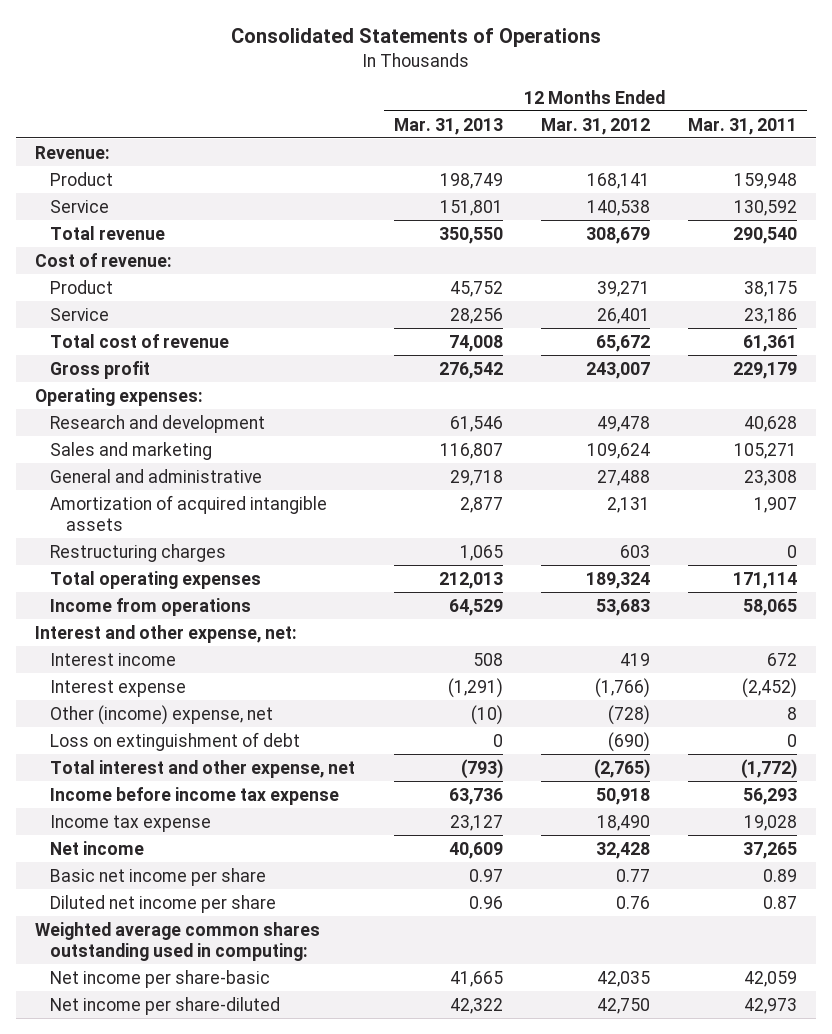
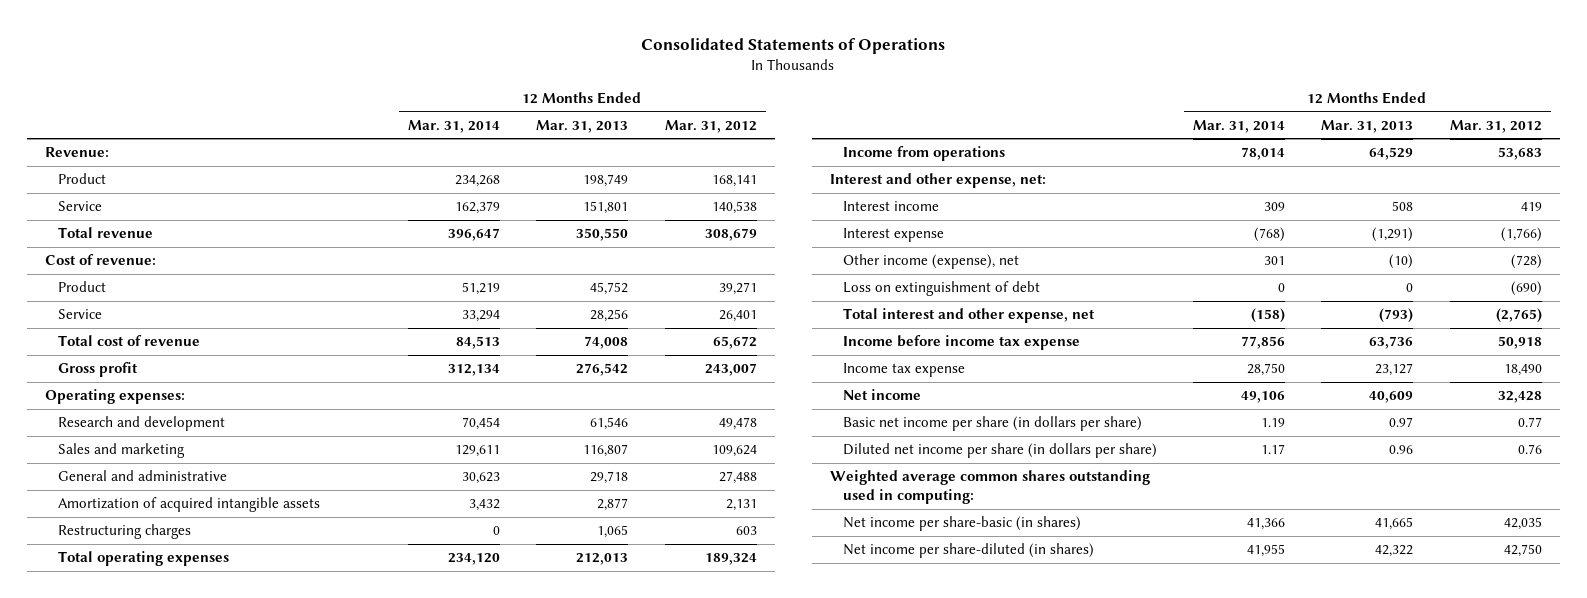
- | 12 Months Ended Mar. 31, 2013 | 12 Months Ended Mar. 31, 2012 | 12 Months Ended Mar. 31, 2011
+ | 12 Months Ended Mar. 31, 2014 | 12 Months Ended Mar. 31, 2013 | 12 Months Ended Mar. 31, 2012
- Other (income) expense, net | (10) | (728) | 8
+ Other income (expense), net | 301 | (10) | (728)
- Basic net income per share | 0.97 | 0.77 | 0.89
- Diluted net income per share | 0.96 | 0.76 | 0.87
+ Basic net income per share (in dollars per share) | 1.19 | 0.97 | 0.77
+ Diluted net income per share (in dollars per share) | 1.17 | 0.96 | 0.76
- Net income per share-basic | 41,665 | 42,035 | 42,059
- Net income per share-diluted | 42,322 | 42,750 | 42,973
+ Net income per share-basic (in shares) | 41,366 | 41,665 | 42,035
+ Net income per share-diluted (in shares) | 41,955 | 42,322 | 42,750

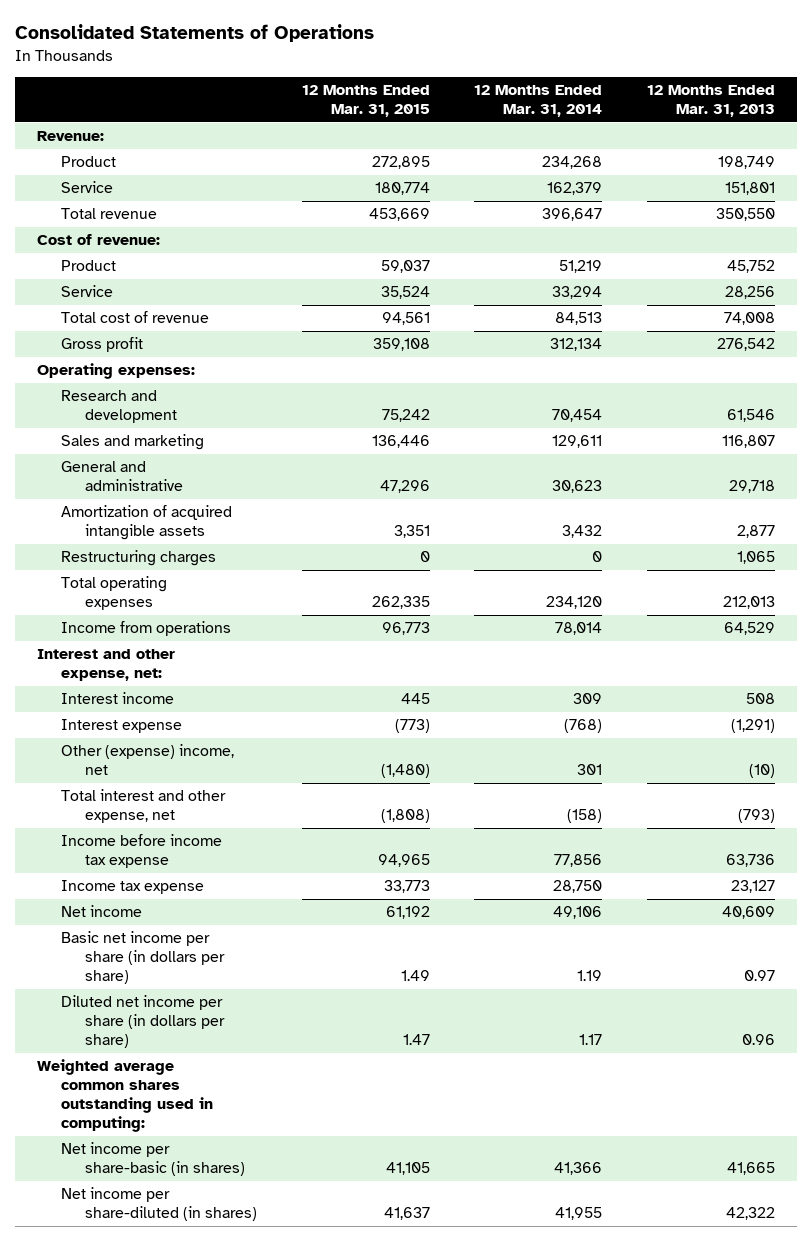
- | 12 Months Ended Mar. 31, 2014 | 12 Months Ended Mar. 31, 2013 | 12 Months Ended Mar. 31, 2012
+ | 12 Months Ended Mar. 31, 2015 | 12 Months Ended Mar. 31, 2014 | 12 Months Ended Mar. 31, 2013
- Other income (expense), net | 301 | (10) | (728)
- Loss on extinguishment of debt | 0 | 0 | (690)
+ Other (expense) income, net | (1,480) | 301 | (10)

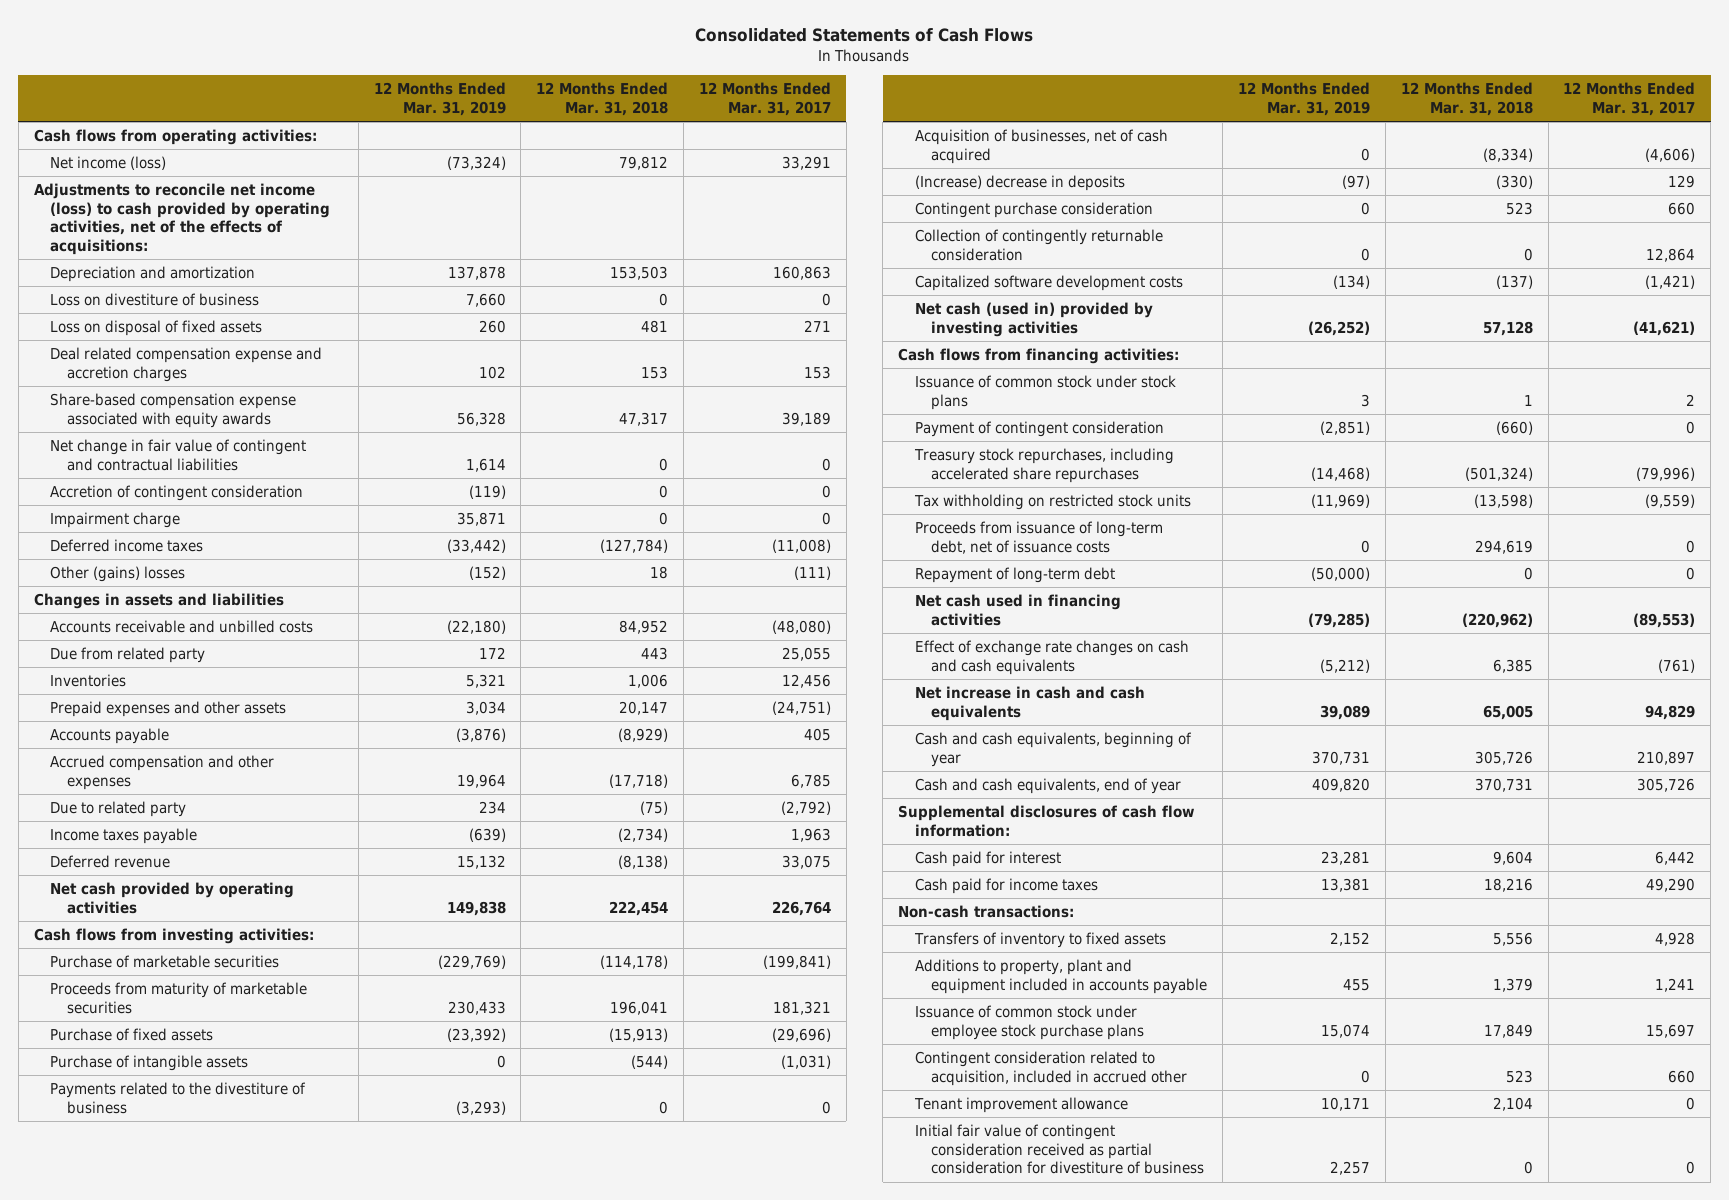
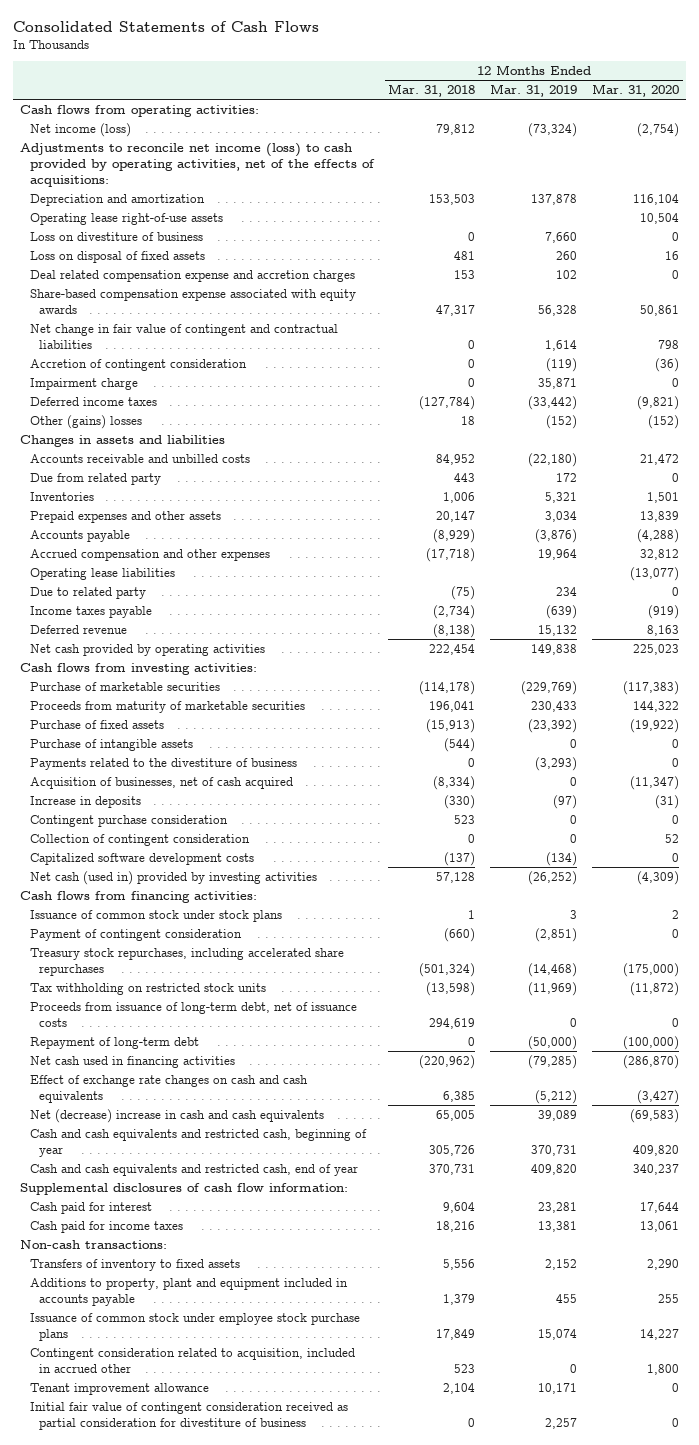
- | 12 Months Ended Mar. 31, 2019 | 12 Months Ended Mar. 31, 2018 | 12 Months Ended Mar. 31, 2017
+ | 12 Months Ended Mar. 31, 2018 | 12 Months Ended Mar. 31, 2019 | 12 Months Ended Mar. 31, 2020
+ Operating lease right-of-use assets | | | 10,504
+ Operating lease liabilities | | | (13,077)
- (Increase) decrease in deposits | (97) | (330) | 129
+ Increase in deposits | (330) | (97) | (31)
- Collection of contingently returnable consideration | 0 | 0 | 12,864
+ Collection of contingent consideration | 0 | 0 | 52
- Net increase in cash and cash equivalents | 39,089 | 65,005 | 94,829
- Cash and cash equivalents, beginning of year | 370,731 | 305,726 | 210,897
- Cash and cash equivalents, end of year | 409,820 | 370,731 | 305,726
+ Net (decrease) increase in cash and cash equivalents | 65,005 | 39,089 | (69,583)
+ Cash and cash equivalents and restricted cash, beginning of year | 305,726 | 370,731 | 409,820
+ Cash and cash equivalents and restricted cash, end of year | 370,731 | 409,820 | 340,237

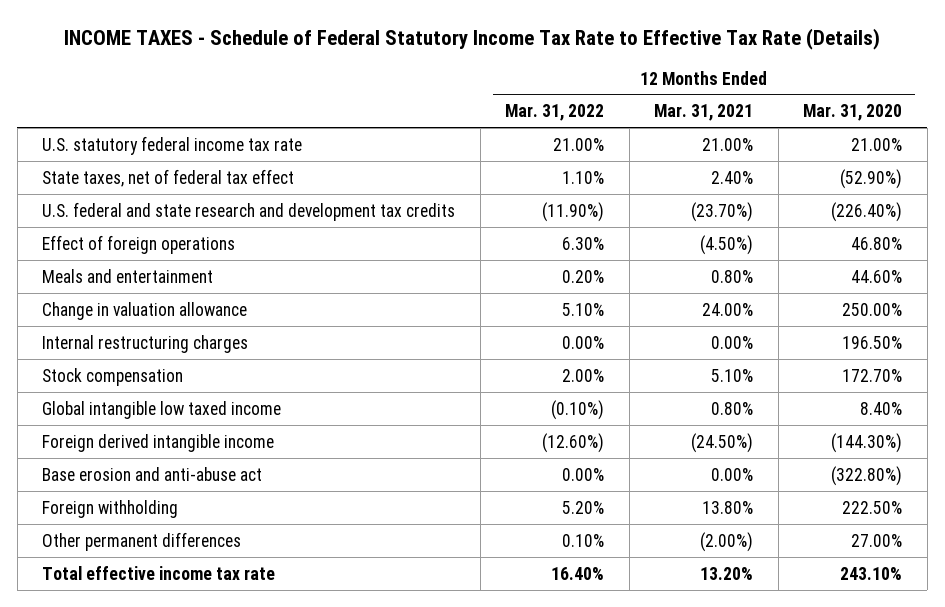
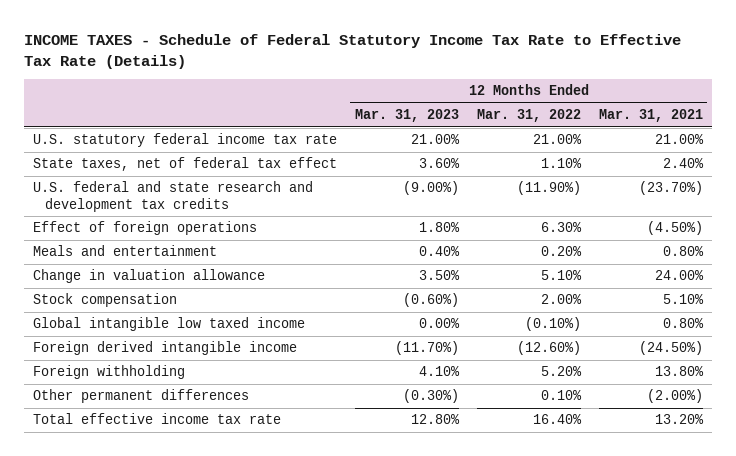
- | 12 Months Ended Mar. 31, 2022 | 12 Months Ended Mar. 31, 2021 | 12 Months Ended Mar. 31, 2020
+ | 12 Months Ended Mar. 31, 2023 | 12 Months Ended Mar. 31, 2022 | 12 Months Ended Mar. 31, 2021
- Internal restructuring charges | 0.00% | 0.00% | 196.50%
- Base erosion and anti-abuse act | 0.00% | 0.00% | (322.80%)

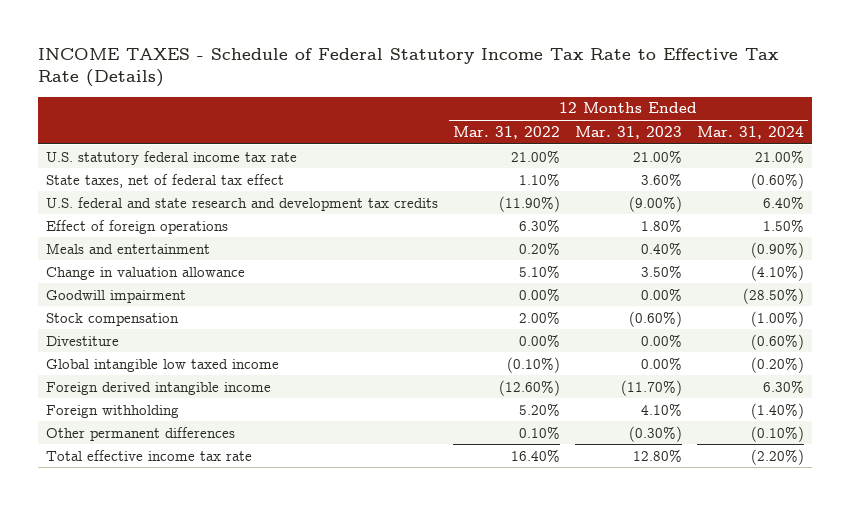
- | 12 Months Ended Mar. 31, 2023 | 12 Months Ended Mar. 31, 2022 | 12 Months Ended Mar. 31, 2021
+ | 12 Months Ended Mar. 31, 2022 | 12 Months Ended Mar. 31, 2023 | 12 Months Ended Mar. 31, 2024
+ Goodwill impairment | 0.00% | 0.00% | (28.50%)
+ Divestiture | 0.00% | 0.00% | (0.60%)

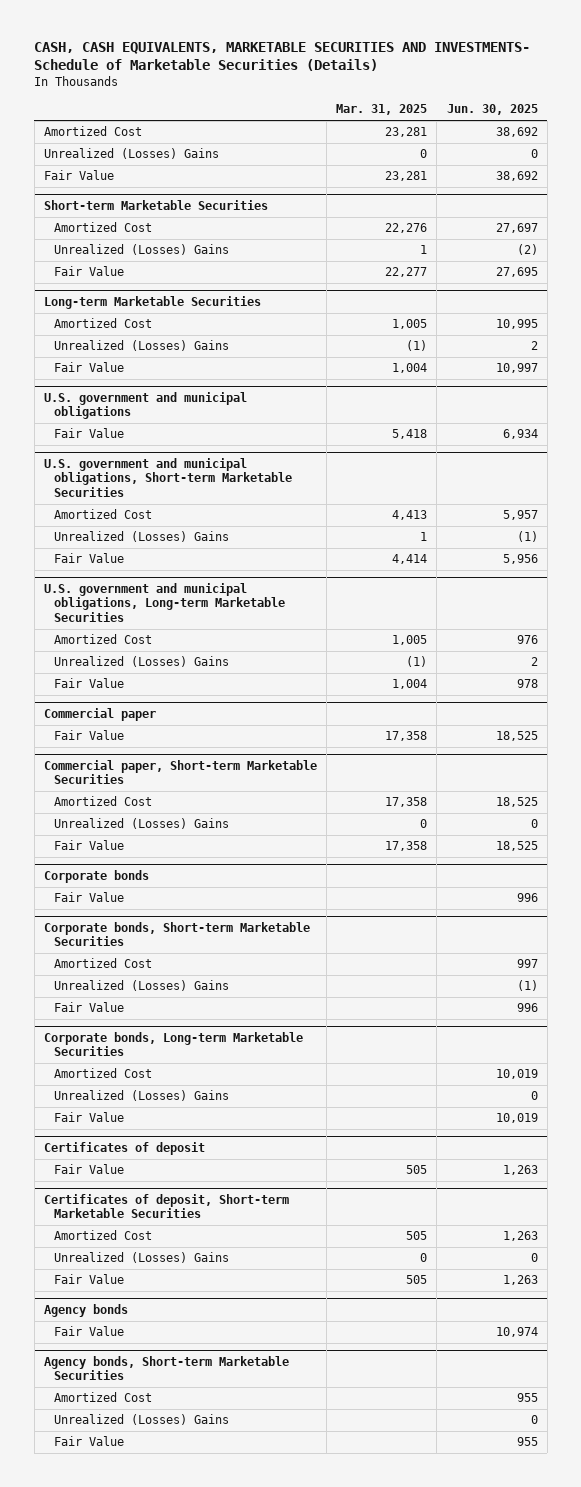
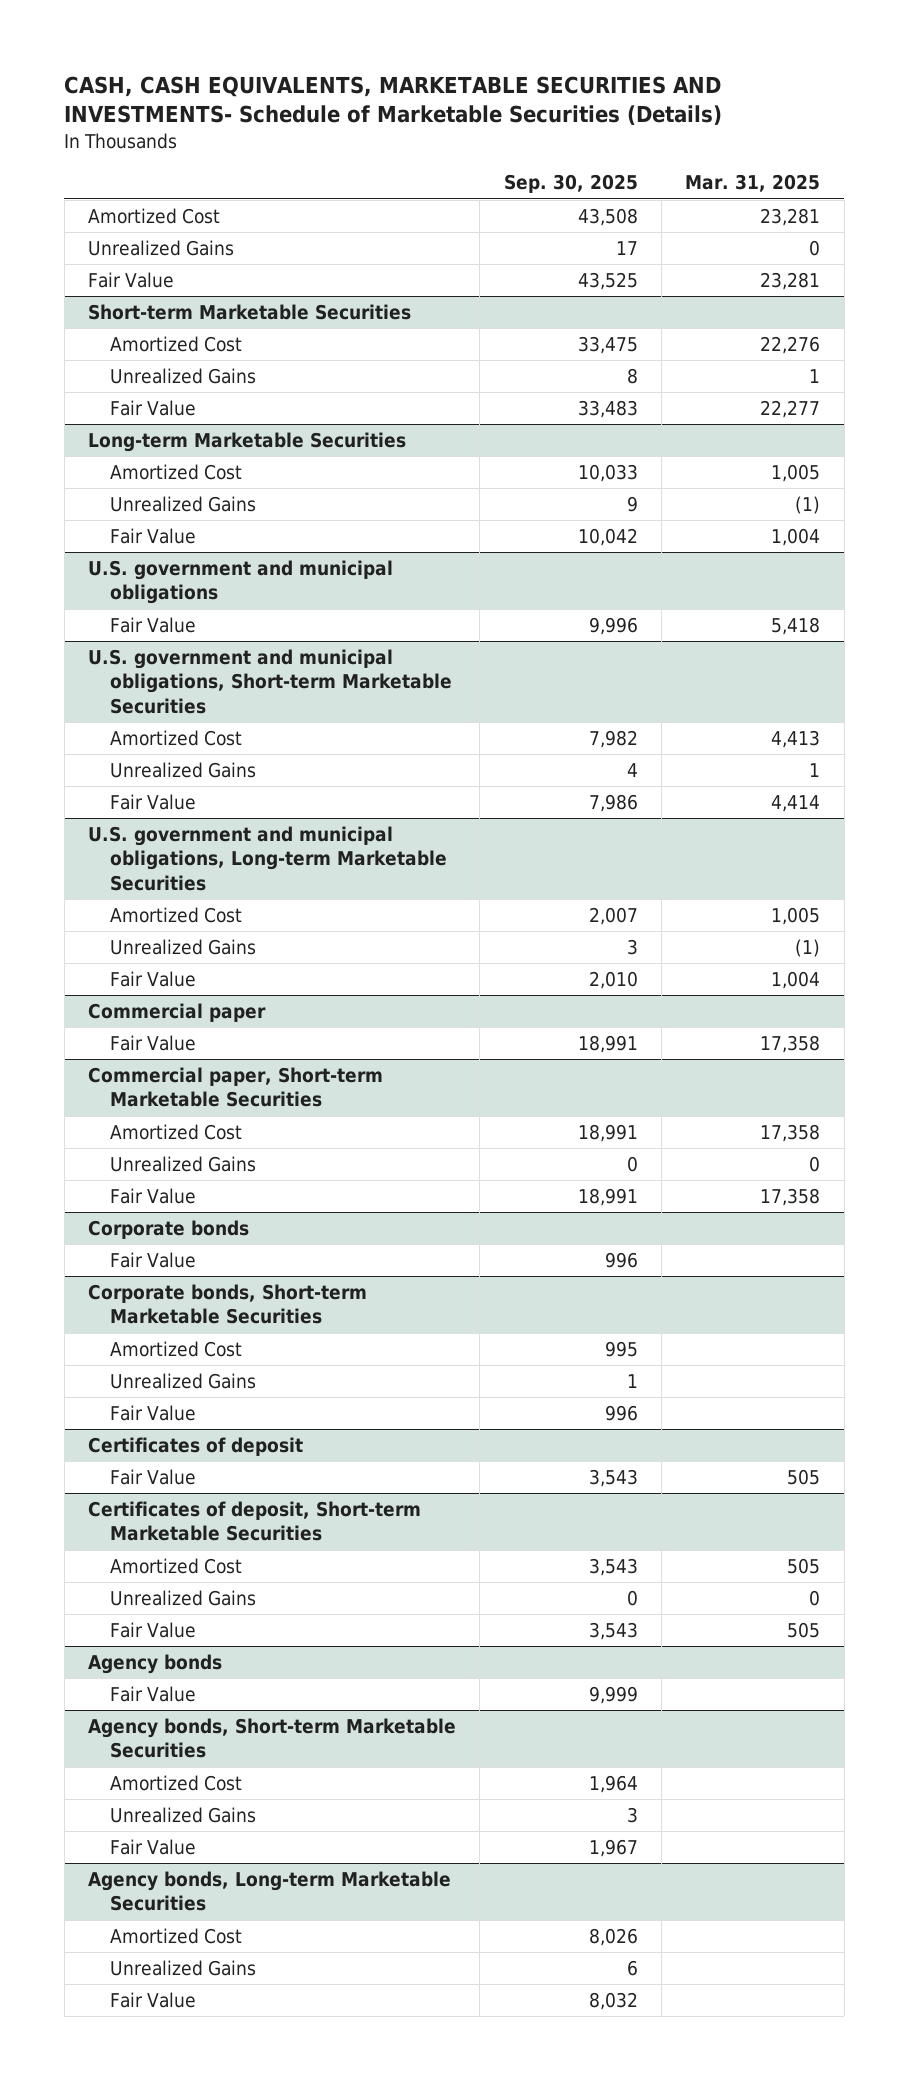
- | Mar. 31, 2025 | Jun. 30, 2025
+ | Sep. 30, 2025 | Mar. 31, 2025
- Unrealized (Losses) Gains | 0 | 0
+ Unrealized Gains | 17 | 0
@ Short-term Marketable Securities
- Unrealized (Losses) Gains | 1 | (2)
+ Unrealized Gains | 8 | 1
@ Long-term Marketable Securities
- Unrealized (Losses) Gains | (1) | 2
+ Unrealized Gains | 9 | (1)
@ U.S. government and municipal obligations, Short-term Marketable Securities
- Unrealized (Losses) Gains | 1 | (1)
+ Unrealized Gains | 4 | 1
@ U.S. government and municipal obligations, Long-term Marketable Securities
- Unrealized (Losses) Gains | (1) | 2
+ Unrealized Gains | 3 | (1)
@ Commercial paper, Short-term Marketable Securities
- Unrealized (Losses) Gains | 0 | 0
+ Unrealized Gains | 0 | 0
@ Corporate bonds, Short-term Marketable Securities
- Unrealized (Losses) Gains | | (1)
- Fair Value | | 996
- Corporate bonds, Long-term Marketable Securities
- Amortized Cost | | 10,019
- Unrealized (Losses) Gains | | 0
@ Corporate bonds, Short-term Marketable Securities
+ Unrealized Gains | 1 |
@ Certificates of deposit, Short-term Marketable Securities
- Unrealized (Losses) Gains | 0 | 0
+ Unrealized Gains | 0 | 0
@ Agency bonds, Short-term Marketable Securities
- Unrealized (Losses) Gains | | 0
+ Unrealized Gains | 3 |
+ Agency bonds, Long-term Marketable Securities
+ Amortized Cost | 8,026 |
+ Unrealized Gains | 6 |
+ Fair Value | 8,032 |

